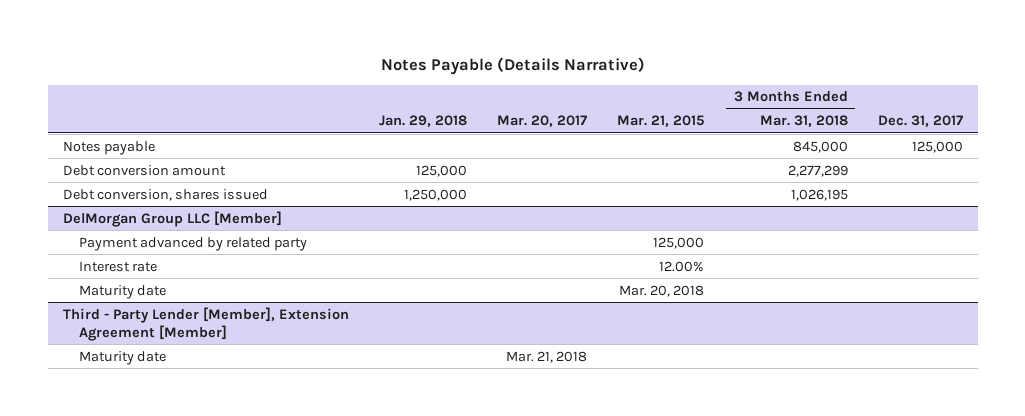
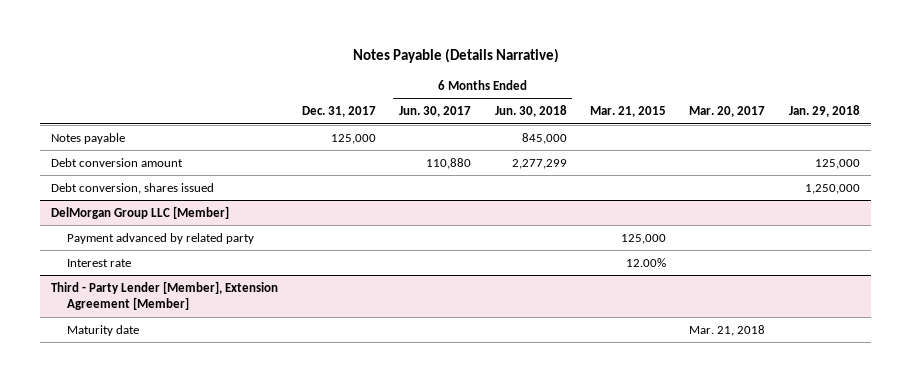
- | Jan. 29, 2018 | Mar. 20, 2017 | Mar. 21, 2015 | 3 Months Ended Mar. 31, 2018 | Dec. 31, 2017
+ | Dec. 31, 2017 | 6 Months Ended Jun. 30, 2017 | 6 Months Ended Jun. 30, 2018 | Mar. 21, 2015 | Mar. 20, 2017 | Jan. 29, 2018
@ DelMorgan Group LLC [Member]
- Maturity date | | | Mar. 20, 2018 | |

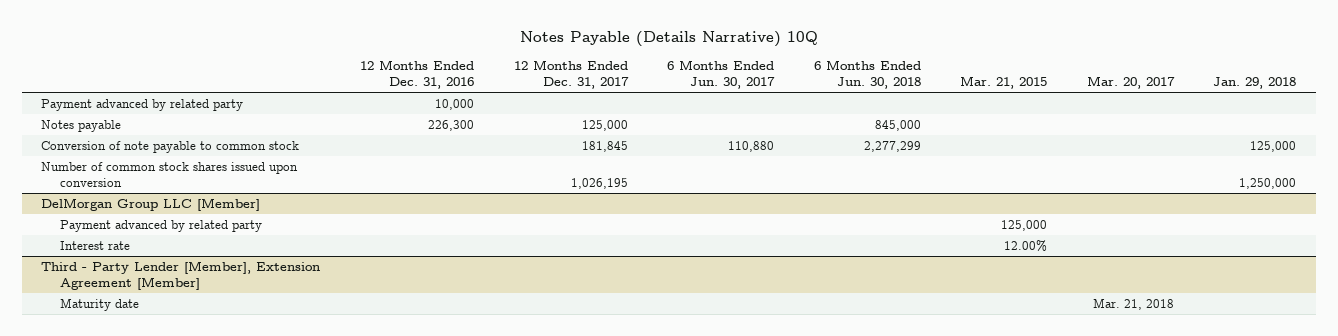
- Notes Payable (Details Narrative)
+ Notes Payable (Details Narrative) 10Q
- | Dec. 31, 2017 | 6 Months Ended Jun. 30, 2017 | 6 Months Ended Jun. 30, 2018 | Mar. 21, 2015 | Mar. 20, 2017 | Jan. 29, 2018
+ | 12 Months Ended Dec. 31, 2016 | 12 Months Ended Dec. 31, 2017 | 6 Months Ended Jun. 30, 2017 | 6 Months Ended Jun. 30, 2018 | Mar. 21, 2015 | Mar. 20, 2017 | Jan. 29, 2018
+ Payment advanced by related party | 10,000 | | | | | |
- Debt conversion amount | | 110,880 | 2,277,299 | | | 125,000
- Debt conversion, shares issued | | | | | | 1,250,000
+ Conversion of note payable to common stock | | 181,845 | 110,880 | 2,277,299 | | | 125,000
+ Number of common stock shares issued upon conversion | | 1,026,195 | | | | | 1,250,000

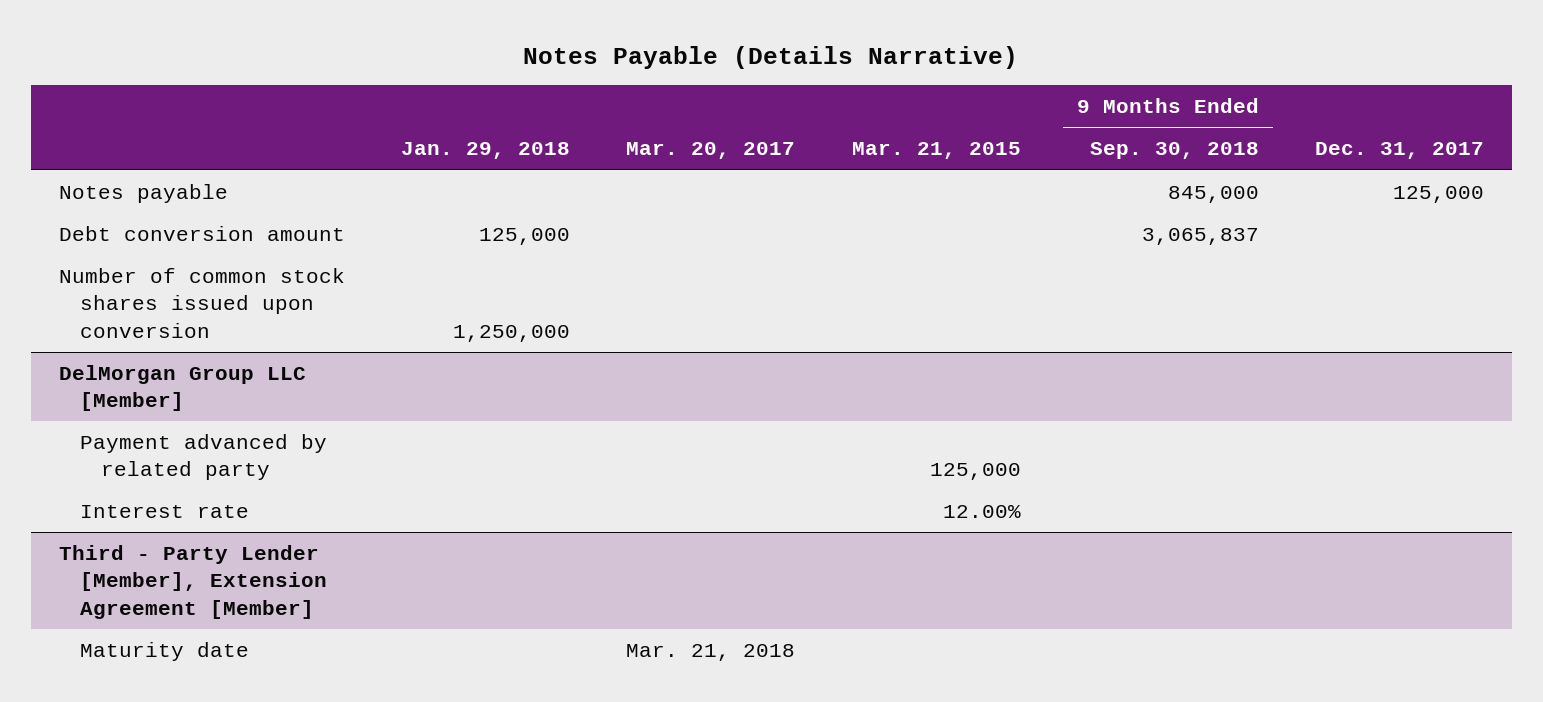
- Notes Payable (Details Narrative) 10Q
+ Notes Payable (Details Narrative)
- | 12 Months Ended Dec. 31, 2016 | 12 Months Ended Dec. 31, 2017 | 6 Months Ended Jun. 30, 2017 | 6 Months Ended Jun. 30, 2018 | Mar. 21, 2015 | Mar. 20, 2017 | Jan. 29, 2018
+ | Jan. 29, 2018 | Mar. 20, 2017 | Mar. 21, 2015 | 9 Months Ended Sep. 30, 2018 | Dec. 31, 2017
- Payment advanced by related party | 10,000 | | | | | |
- Conversion of note payable to common stock | | 181,845 | 110,880 | 2,277,299 | | | 125,000
+ Debt conversion amount | 125,000 | | | 3,065,837 |

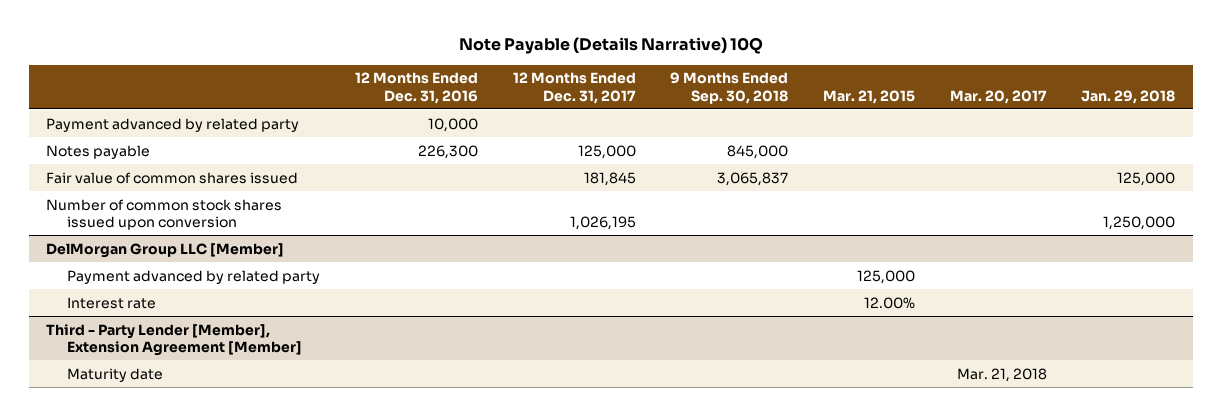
- Notes Payable (Details Narrative)
+ Note Payable (Details Narrative) 10Q
- | Jan. 29, 2018 | Mar. 20, 2017 | Mar. 21, 2015 | 9 Months Ended Sep. 30, 2018 | Dec. 31, 2017
+ | 12 Months Ended Dec. 31, 2016 | 12 Months Ended Dec. 31, 2017 | 9 Months Ended Sep. 30, 2018 | Mar. 21, 2015 | Mar. 20, 2017 | Jan. 29, 2018
+ Payment advanced by related party | 10,000 | | | | |
- Debt conversion amount | 125,000 | | | 3,065,837 |
+ Fair value of common shares issued | | 181,845 | 3,065,837 | | | 125,000

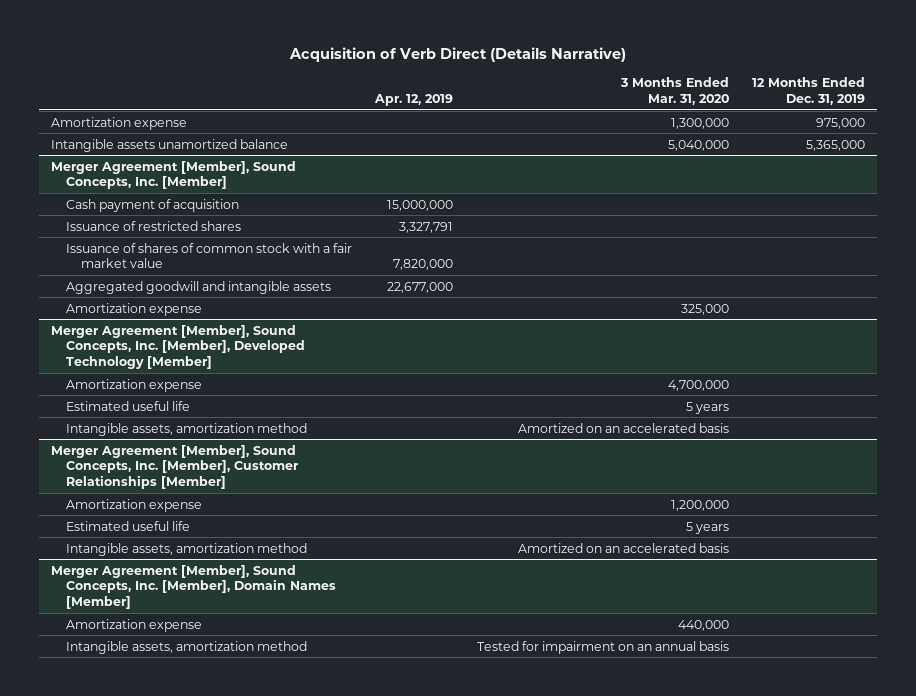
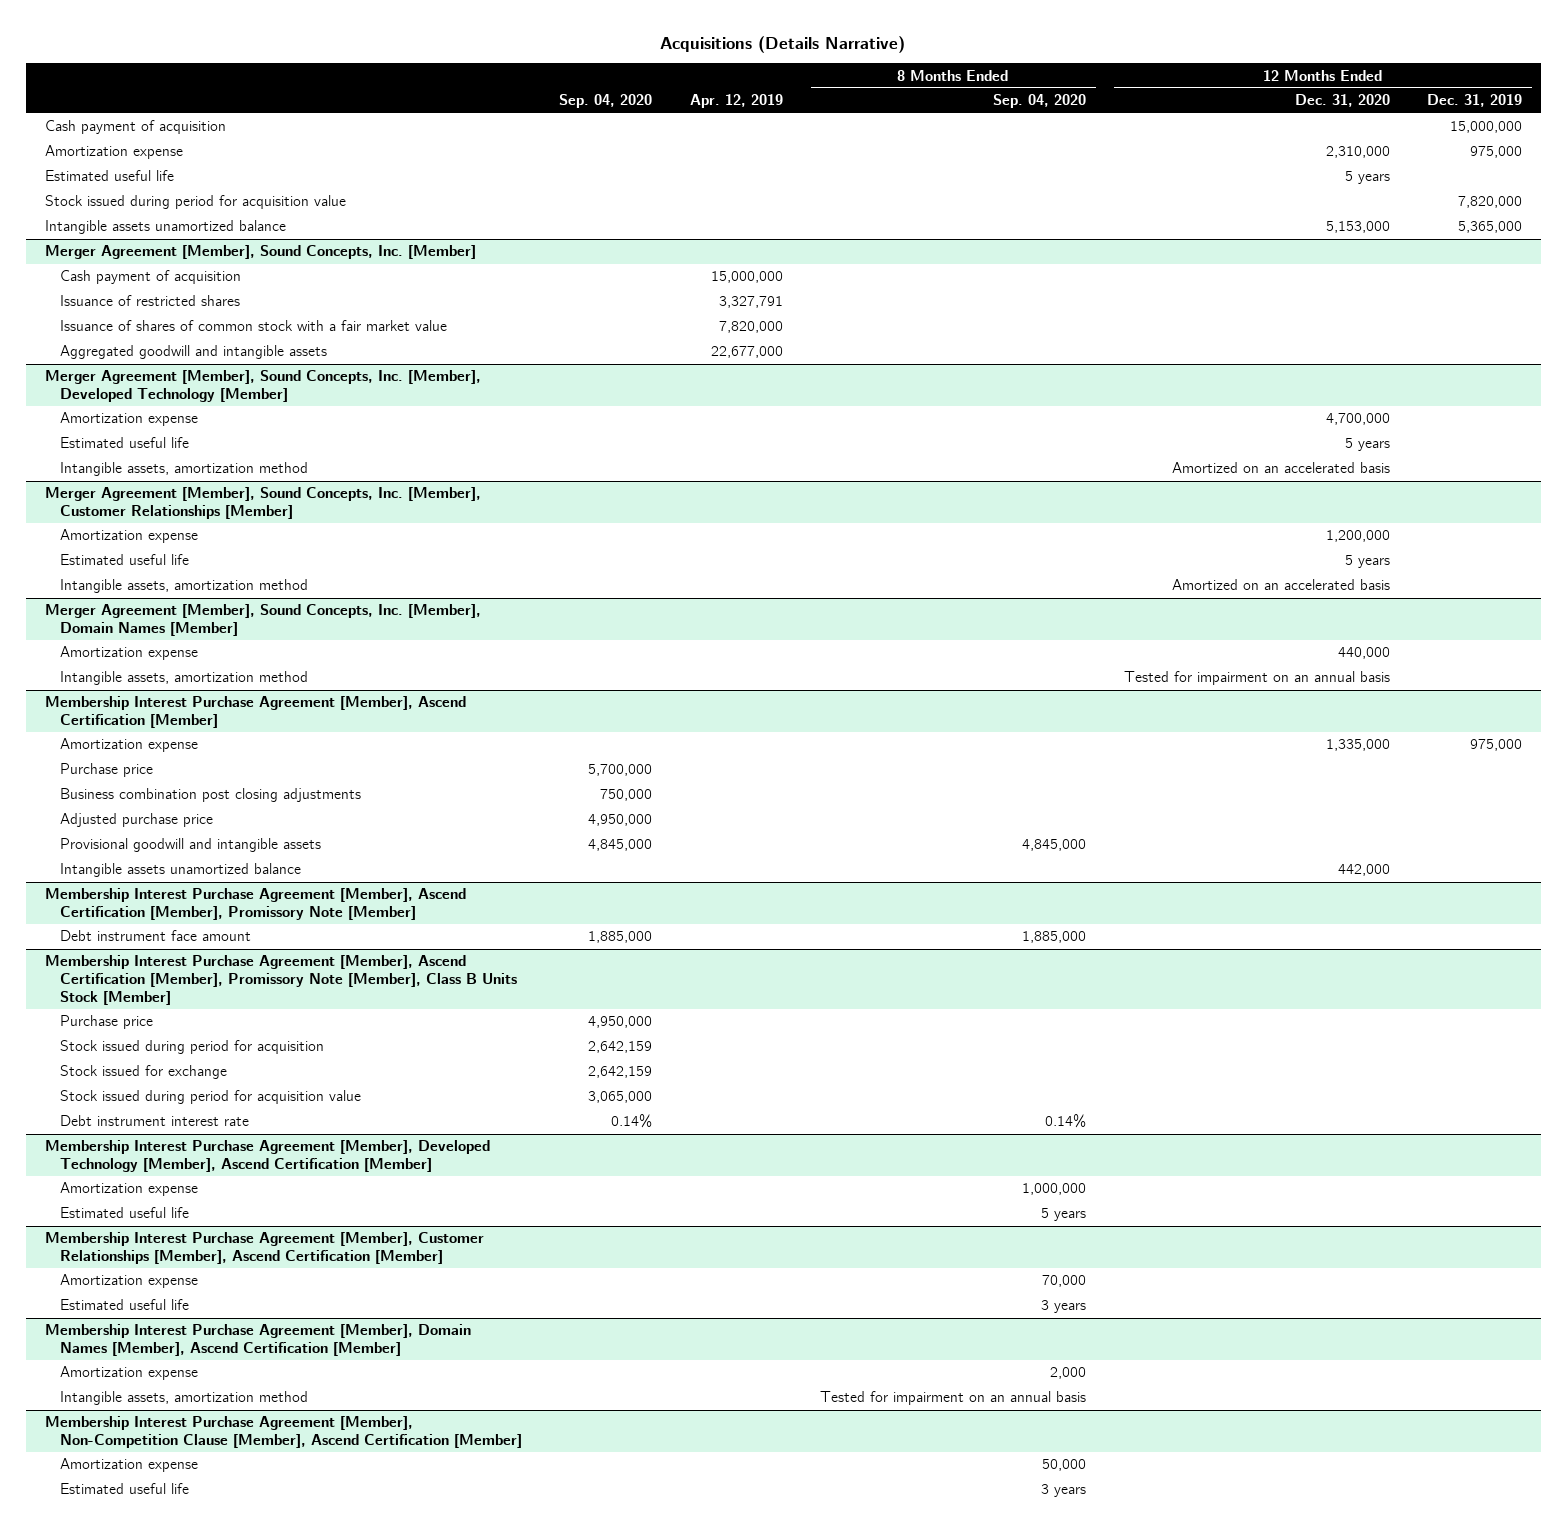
- Acquisition of Verb Direct (Details Narrative)
+ Acquisitions (Details Narrative)
- | Apr. 12, 2019 | 3 Months Ended Mar. 31, 2020 | 12 Months Ended Dec. 31, 2019
+ | Sep. 04, 2020 | Apr. 12, 2019 | 8 Months Ended Sep. 04, 2020 | 12 Months Ended Dec. 31, 2020 | 12 Months Ended Dec. 31, 2019
+ Cash payment of acquisition | | | | | 15,000,000
+ Estimated useful life | | | | 5 years |
+ Stock issued during period for acquisition value | | | | | 7,820,000
@ Merger Agreement [Member], Sound Concepts, Inc. [Member]
- Amortization expense | | 325,000 |
+ Membership Interest Purchase Agreement [Member], Ascend Certification [Member]
+ Amortization expense | | | | 1,335,000 | 975,000
+ Purchase price | 5,700,000 | | | |
+ Business combination post closing adjustments | 750,000 | | | |
+ Adjusted purchase price | 4,950,000 | | | |
+ Provisional goodwill and intangible assets | 4,845,000 | | 4,845,000 | |
+ Intangible assets unamortized balance | | | | 442,000 |
+ Membership Interest Purchase Agreement [Member], Ascend Certification [Member], Promissory Note [Member]
+ Debt instrument face amount | 1,885,000 | | 1,885,000 | |
+ Membership Interest Purchase Agreement [Member], Ascend Certification [Member], Promissory Note [Member], Class B Units Stock [Member]
+ Purchase price | 4,950,000 | | | |
+ Stock issued during period for acquisition | 2,642,159 | | | |
+ Stock issued for exchange | 2,642,159 | | | |
+ Stock issued during period for acquisition value | 3,065,000 | | | |
+ Debt instrument interest rate | 0.14% | | 0.14% | |
+ Membership Interest Purchase Agreement [Member], Developed Technology [Member], Ascend Certification [Member]
+ Amortization expense | | | 1,000,000 | |
+ Estimated useful life | | | 5 years | |
+ Membership Interest Purchase Agreement [Member], Customer Relationships [Member], Ascend Certification [Member]
+ Amortization expense | | | 70,000 | |
+ Estimated useful life | | | 3 years | |
+ Membership Interest Purchase Agreement [Member], Domain Names [Member], Ascend Certification [Member]
+ Amortization expense | | | 2,000 | |
+ Intangible assets, amortization method | | | Tested for impairment on an annual basis | |
+ Membership Interest Purchase Agreement [Member], Non-Competition Clause [Member], Ascend Certification [Member]
+ Amortization expense | | | 50,000 | |
+ Estimated useful life | | | 3 years | |

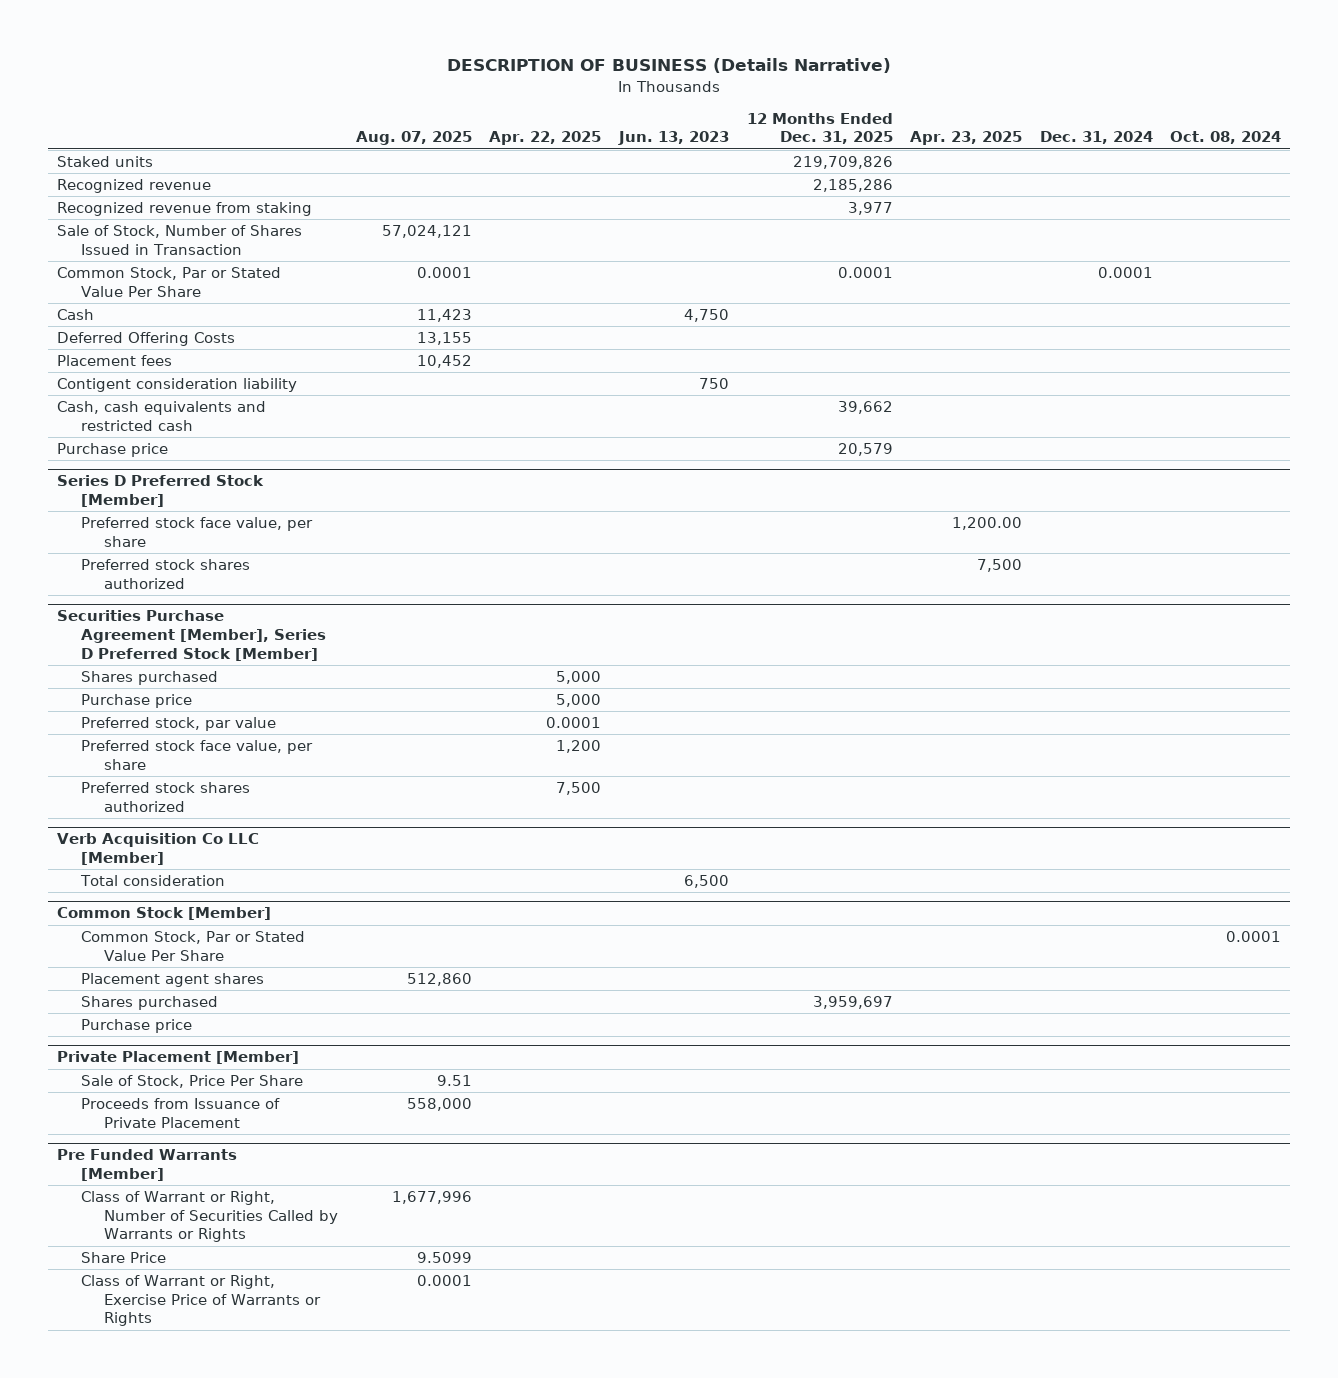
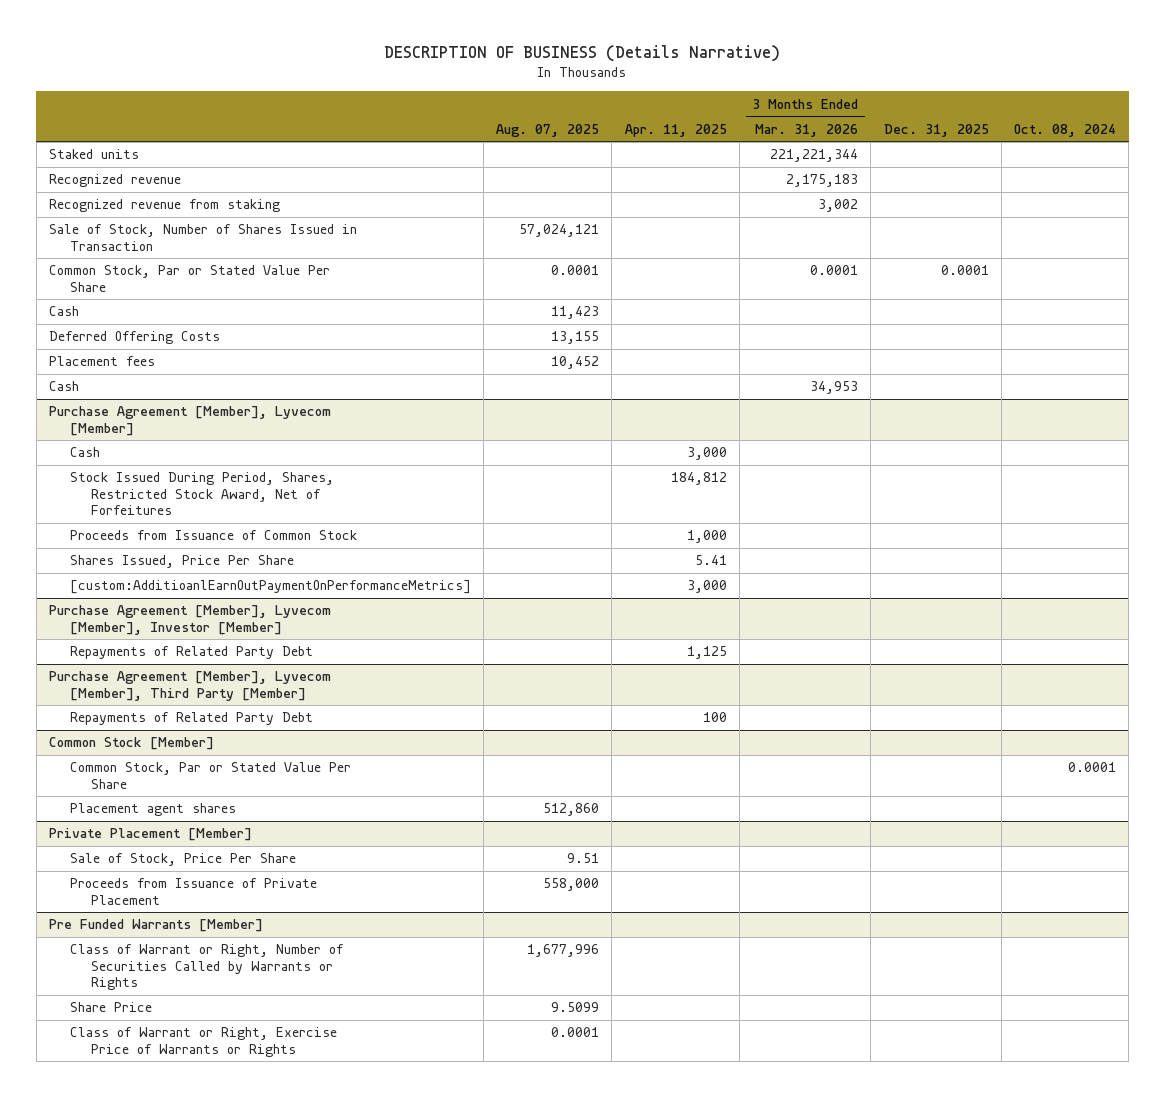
- | Aug. 07, 2025 | Apr. 22, 2025 | Jun. 13, 2023 | 12 Months Ended Dec. 31, 2025 | Apr. 23, 2025 | Dec. 31, 2024 | Oct. 08, 2024
+ | Aug. 07, 2025 | Apr. 11, 2025 | 3 Months Ended Mar. 31, 2026 | Dec. 31, 2025 | Oct. 08, 2024
- Contigent consideration liability | | | 750 | | | |
- Cash, cash equivalents and restricted cash | | | | 39,662 | | |
- Purchase price | | | | 20,579 | | |
- Series D Preferred Stock [Member]
- Preferred stock face value, per share | | | | | 1,200.00 | |
- Preferred stock shares authorized | | | | | 7,500 | |
- Securities Purchase Agreement [Member], Series D Preferred Stock [Member]
- Shares purchased | | 5,000 | | | | |
- Purchase price | | 5,000 | | | | |
- Preferred stock, par value | | 0.0001 | | | | |
- Preferred stock face value, per share | | 1,200 | | | | |
- Preferred stock shares authorized | | 7,500 | | | | |
- Verb Acquisition Co LLC [Member]
- Total consideration | | | 6,500 | | | |
+ Cash | | | 34,953 | |
+ Purchase Agreement [Member], Lyvecom [Member]
+ Cash | | 3,000 | | |
+ Stock Issued During Period, Shares, Restricted Stock Award, Net of Forfeitures | | 184,812 | | |
+ Proceeds from Issuance of Common Stock | | 1,000 | | |
+ Shares Issued, Price Per Share | | 5.41 | | |
+ [custom:AdditioanlEarnOutPaymentOnPerformanceMetrics] | | 3,000 | | |
+ Purchase Agreement [Member], Lyvecom [Member], Investor [Member]
+ Repayments of Related Party Debt | | 1,125 | | |
+ Purchase Agreement [Member], Lyvecom [Member], Third Party [Member]
+ Repayments of Related Party Debt | | 100 | | |
@ Common Stock [Member]
- Shares purchased | | | | 3,959,697 | | |
- Purchase price

